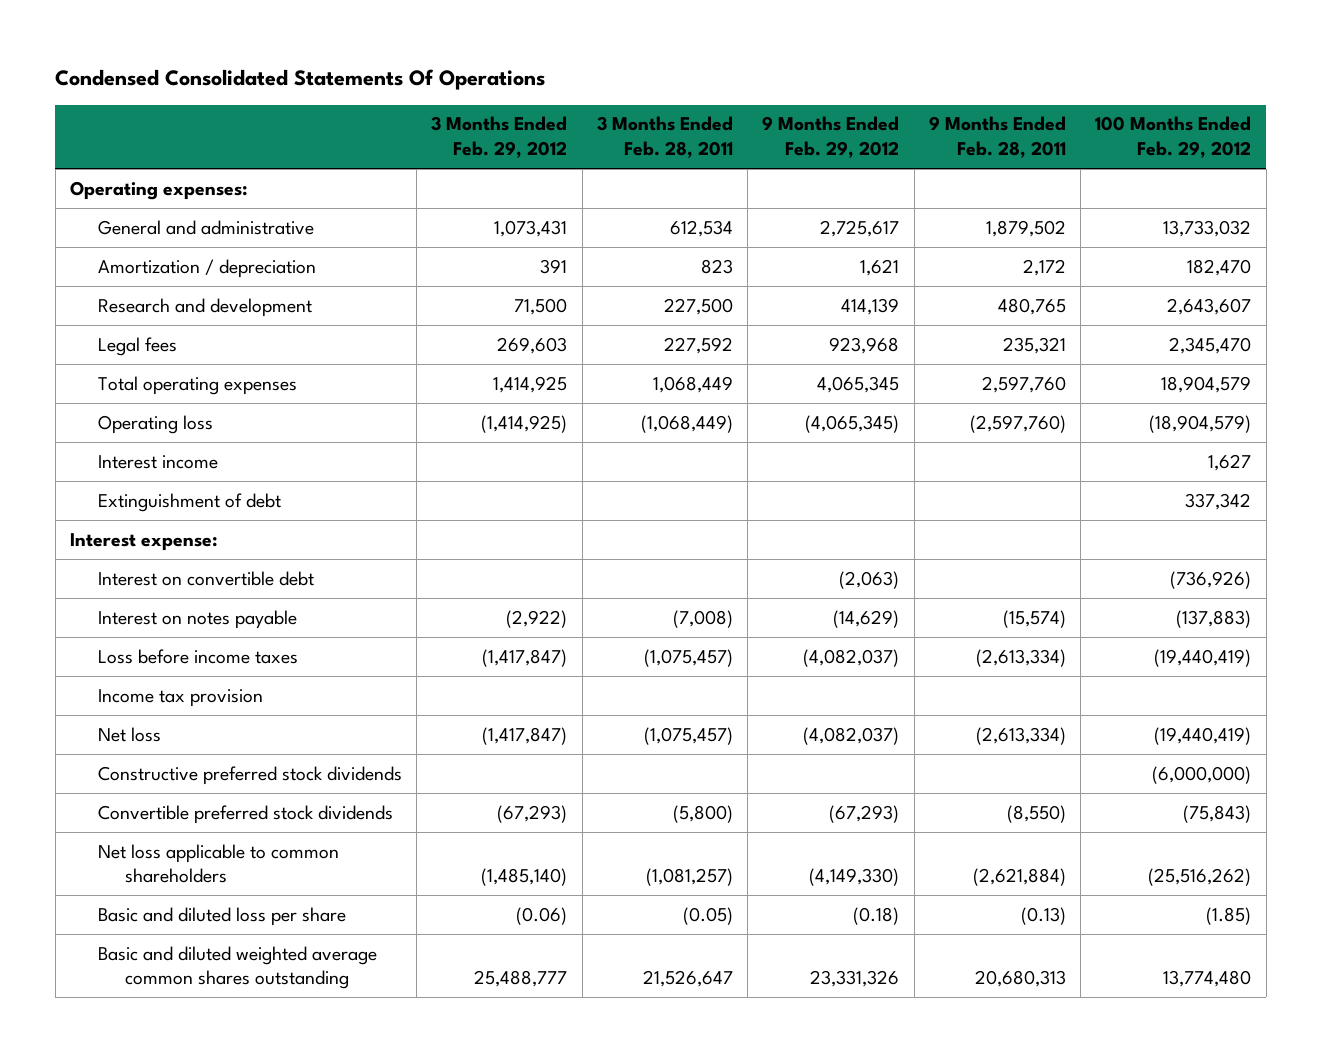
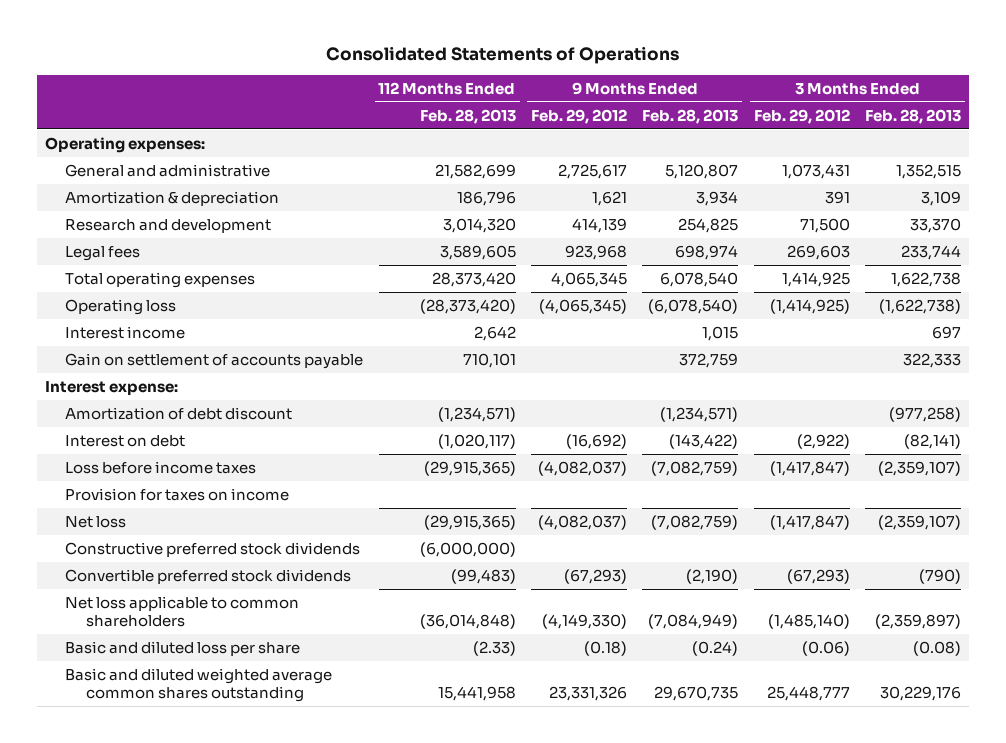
- Condensed Consolidated Statements Of Operations
+ Consolidated Statements of Operations
- | 3 Months Ended Feb. 29, 2012 | 3 Months Ended Feb. 28, 2011 | 9 Months Ended Feb. 29, 2012 | 9 Months Ended Feb. 28, 2011 | 100 Months Ended Feb. 29, 2012
+ | 112 Months Ended Feb. 28, 2013 | 9 Months Ended Feb. 29, 2012 | 9 Months Ended Feb. 28, 2013 | 3 Months Ended Feb. 29, 2012 | 3 Months Ended Feb. 28, 2013
- Amortization / depreciation | 391 | 823 | 1,621 | 2,172 | 182,470
+ Amortization & depreciation | 186,796 | 1,621 | 3,934 | 391 | 3,109
- Extinguishment of debt | | | | | 337,342
+ Gain on settlement of accounts payable | 710,101 | | 372,759 | | 322,333
- Interest on convertible debt | | | (2,063) | | (736,926)
- Interest on notes payable | (2,922) | (7,008) | (14,629) | (15,574) | (137,883)
+ Amortization of debt discount | (1,234,571) | | (1,234,571) | | (977,258)
+ Interest on debt | (1,020,117) | (16,692) | (143,422) | (2,922) | (82,141)
- Income tax provision
+ Provision for taxes on income
- Basic and diluted weighted average common shares outstanding | 25,488,777 | 21,526,647 | 23,331,326 | 20,680,313 | 13,774,480
+ Basic and diluted weighted average common shares outstanding | 15,441,958 | 23,331,326 | 29,670,735 | 25,448,777 | 30,229,176

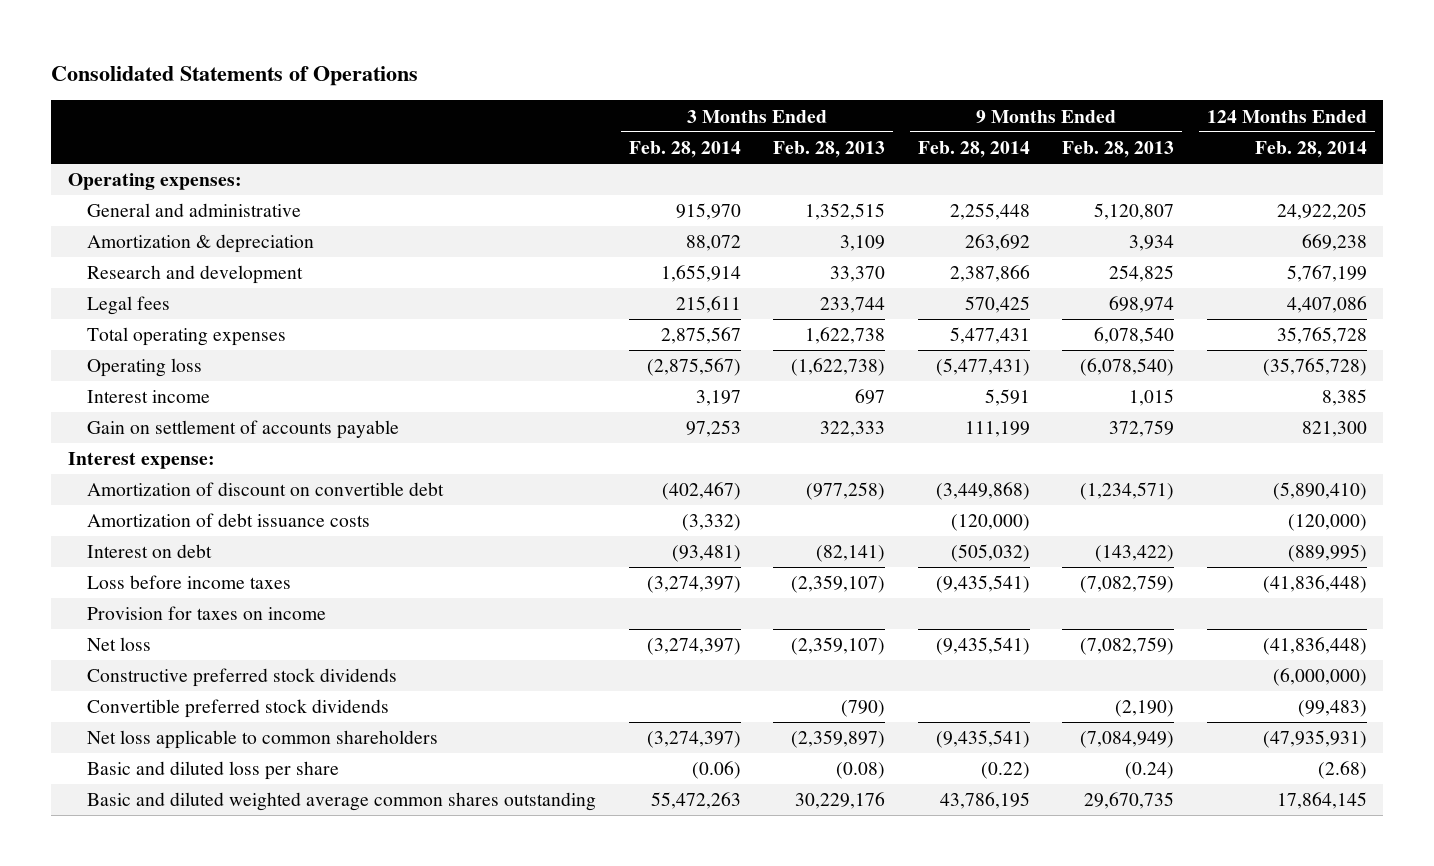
- | 112 Months Ended Feb. 28, 2013 | 9 Months Ended Feb. 29, 2012 | 9 Months Ended Feb. 28, 2013 | 3 Months Ended Feb. 29, 2012 | 3 Months Ended Feb. 28, 2013
+ | 3 Months Ended Feb. 28, 2014 | 3 Months Ended Feb. 28, 2013 | 9 Months Ended Feb. 28, 2014 | 9 Months Ended Feb. 28, 2013 | 124 Months Ended Feb. 28, 2014
- Amortization of debt discount | (1,234,571) | | (1,234,571) | | (977,258)
+ Amortization of discount on convertible debt | (402,467) | (977,258) | (3,449,868) | (1,234,571) | (5,890,410)
+ Amortization of debt issuance costs | (3,332) | | (120,000) | | (120,000)

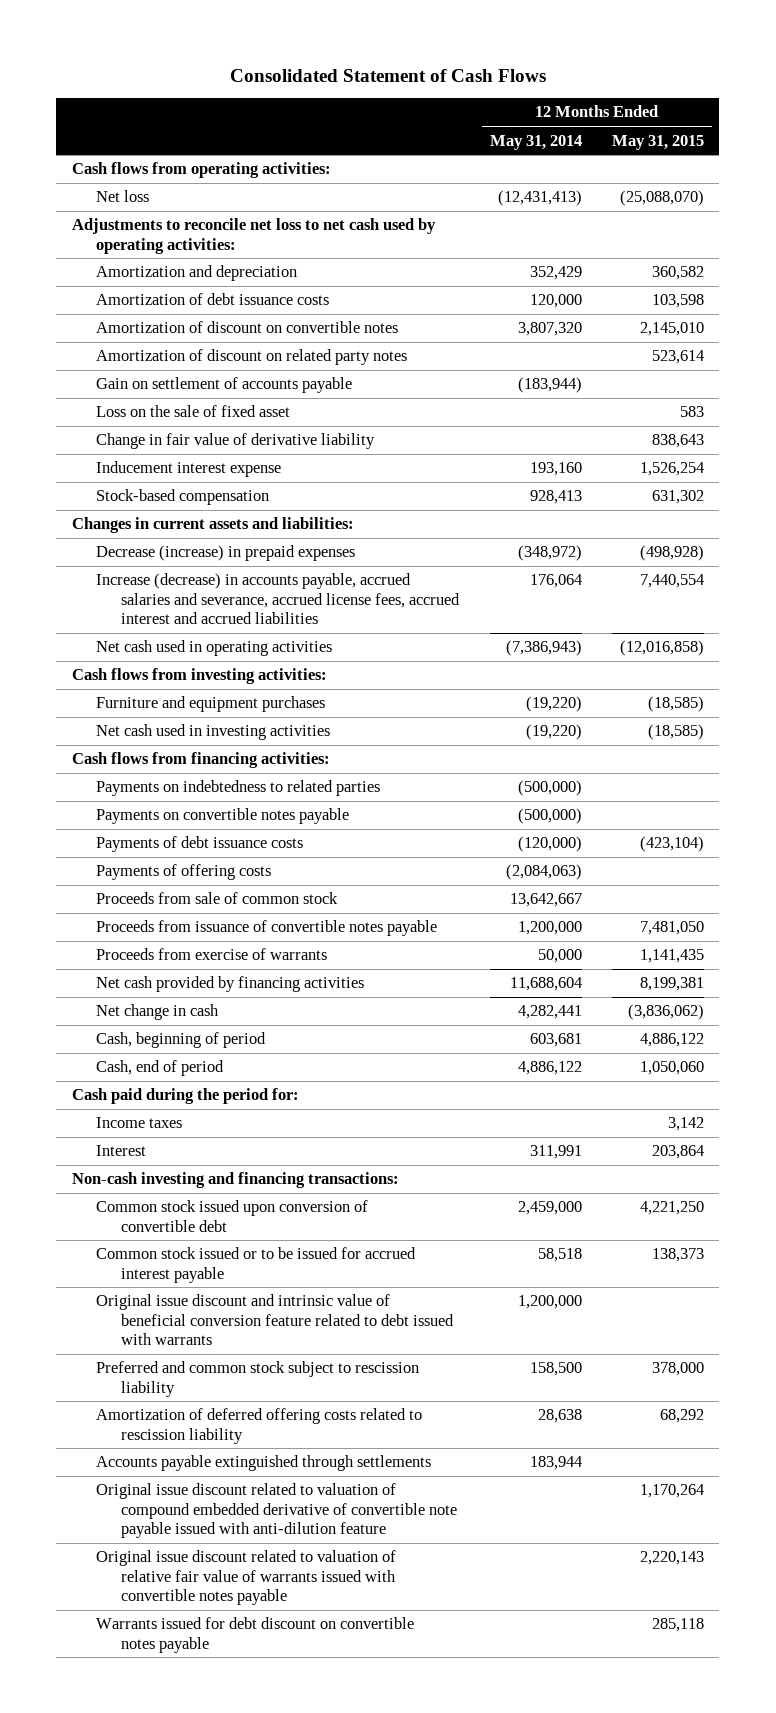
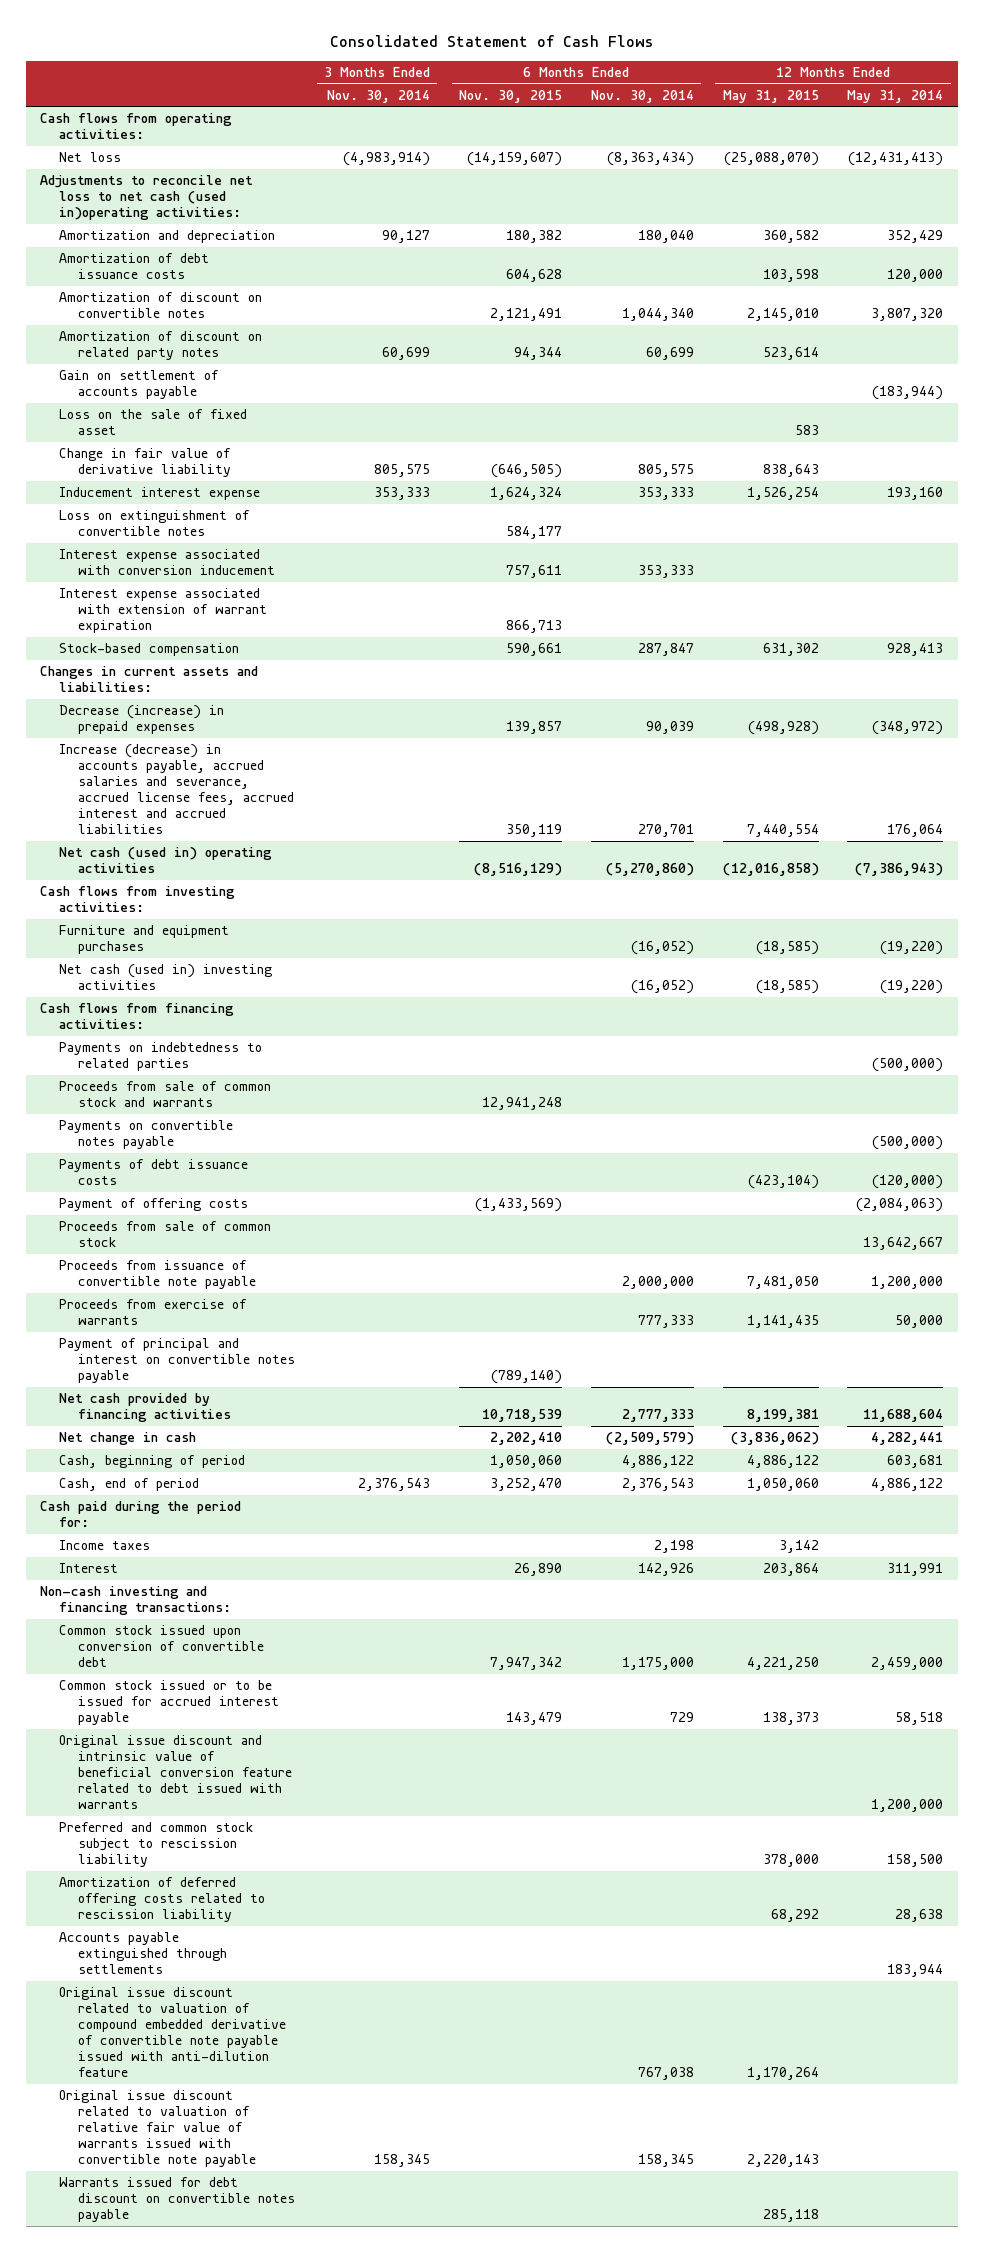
- | 12 Months Ended May 31, 2014 | 12 Months Ended May 31, 2015
+ | 3 Months Ended Nov. 30, 2014 | 6 Months Ended Nov. 30, 2015 | 6 Months Ended Nov. 30, 2014 | 12 Months Ended May 31, 2015 | 12 Months Ended May 31, 2014
- Adjustments to reconcile net loss to net cash used by operating activities:
+ Adjustments to reconcile net loss to net cash (used in)operating activities:
+ Loss on extinguishment of convertible notes | | 584,177 | | |
+ Interest expense associated with conversion inducement | | 757,611 | 353,333 | |
+ Interest expense associated with extension of warrant expiration | | 866,713 | | |
- Net cash used in operating activities | (7,386,943) | (12,016,858)
+ Net cash (used in) operating activities | | (8,516,129) | (5,270,860) | (12,016,858) | (7,386,943)
- Net cash used in investing activities | (19,220) | (18,585)
+ Net cash (used in) investing activities | | | (16,052) | (18,585) | (19,220)
+ Proceeds from sale of common stock and warrants | | 12,941,248 | | |
- Payments of offering costs | (2,084,063) |
+ Payment of offering costs | | (1,433,569) | | | (2,084,063)
- Proceeds from issuance of convertible notes payable | 1,200,000 | 7,481,050
+ Proceeds from issuance of convertible note payable | | | 2,000,000 | 7,481,050 | 1,200,000
+ Payment of principal and interest on convertible notes payable | | (789,140) | | |
- Original issue discount related to valuation of relative fair value of warrants issued with convertible notes payable | | 2,220,143
+ Original issue discount related to valuation of relative fair value of warrants issued with convertible note payable | 158,345 | | 158,345 | 2,220,143 |

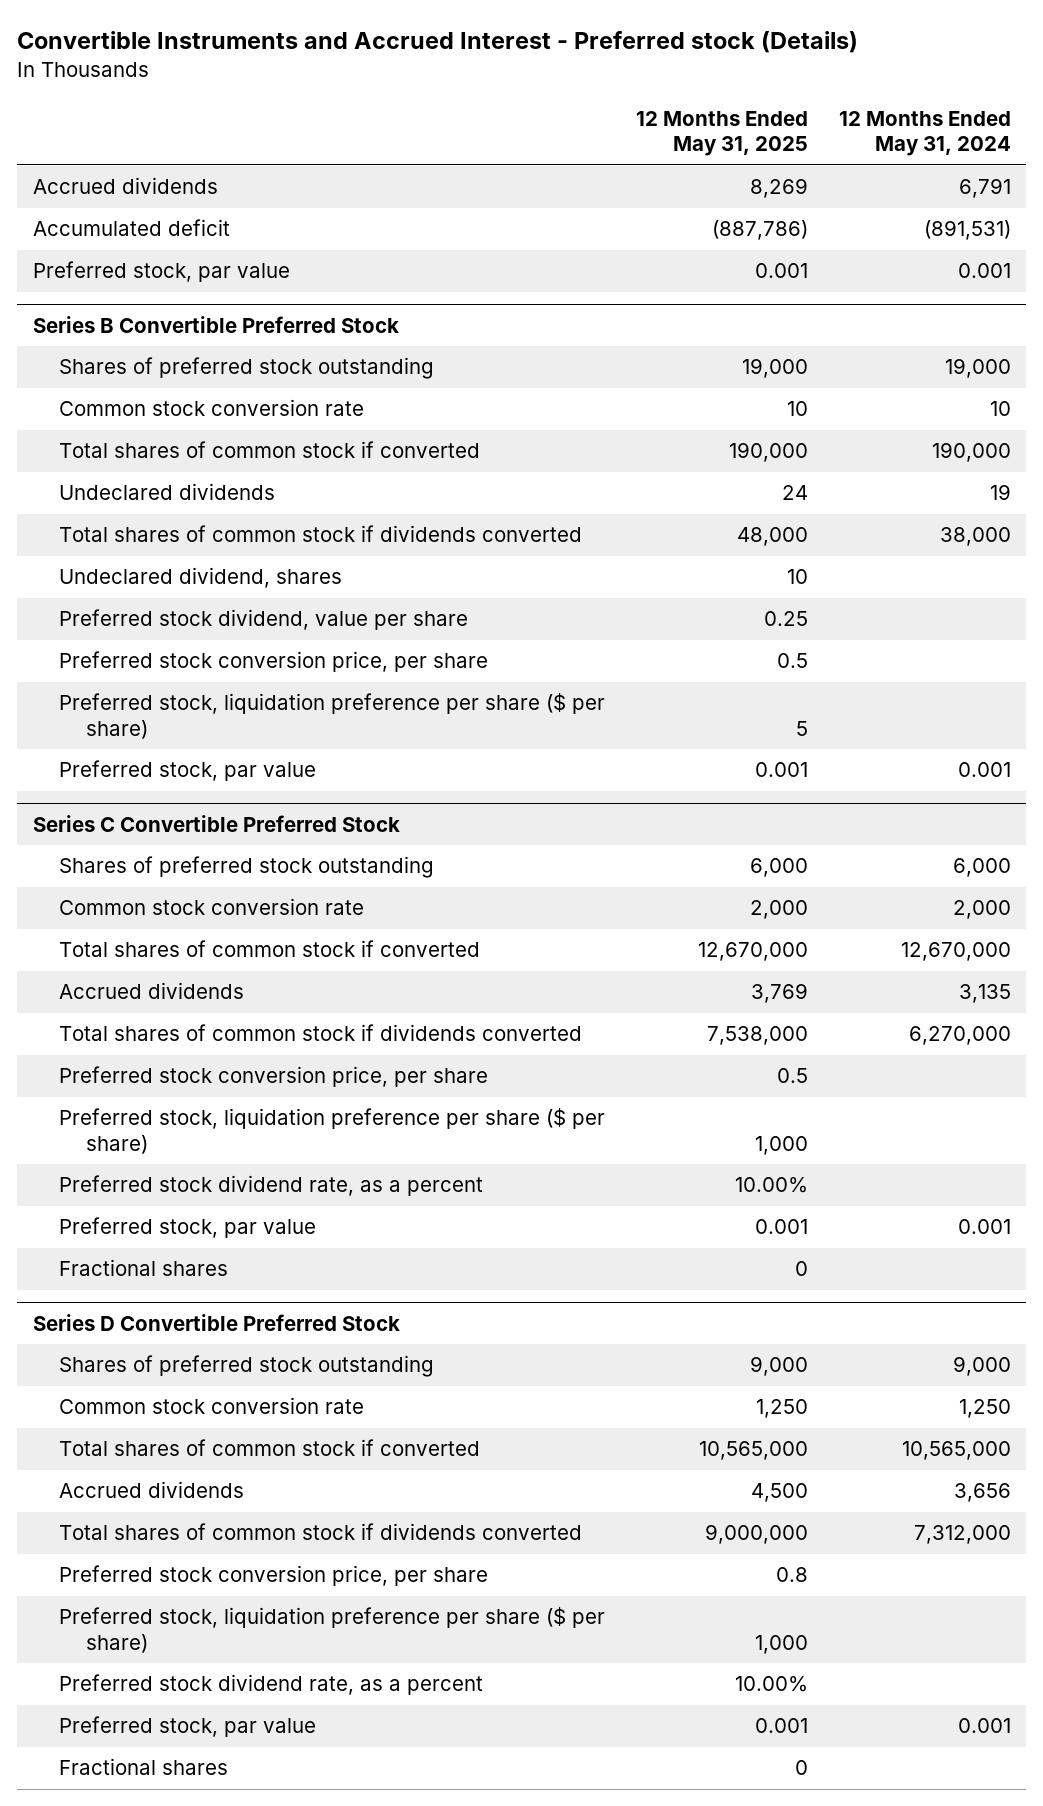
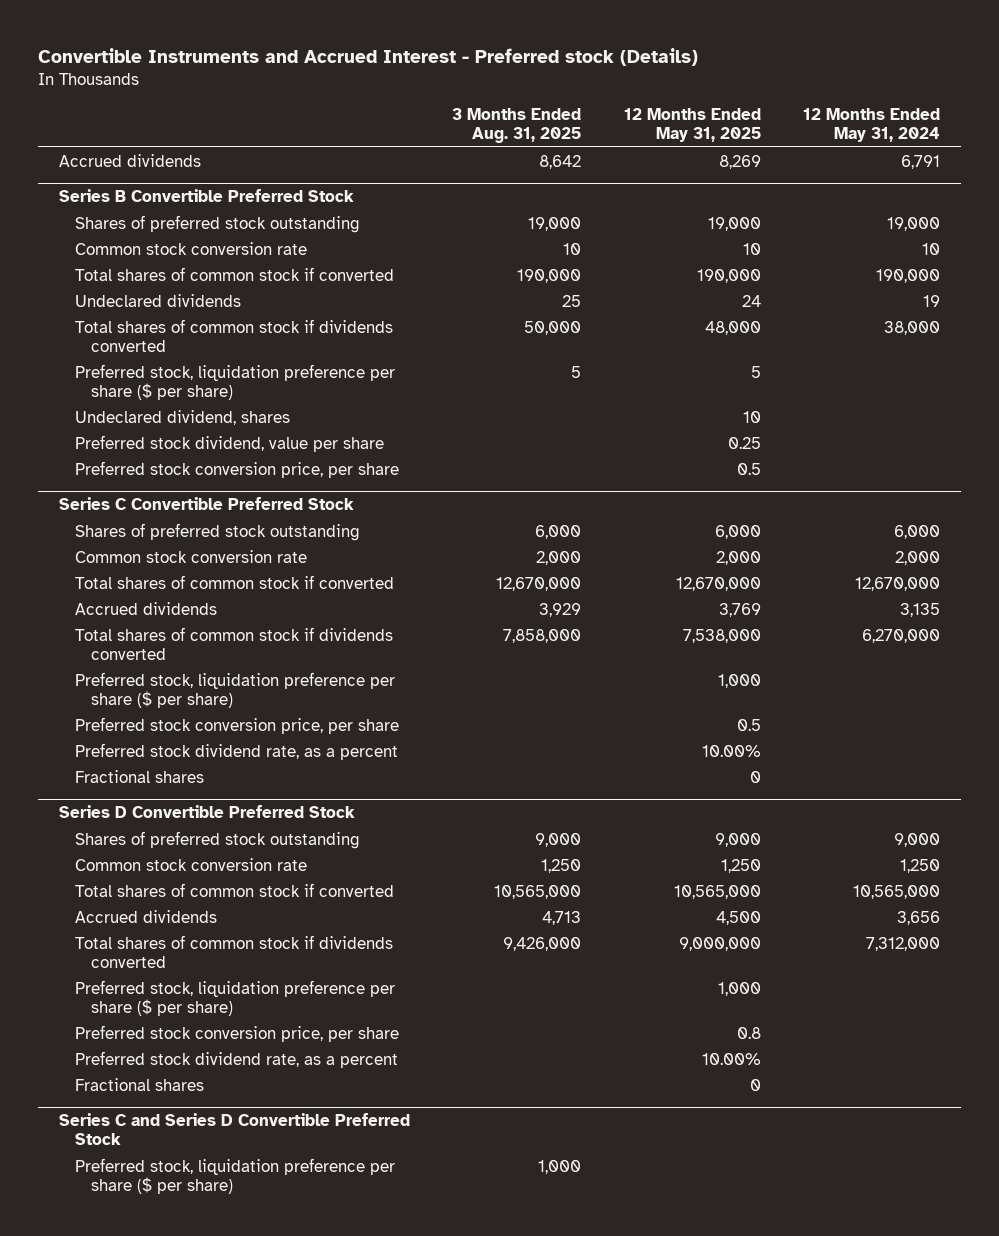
- | 12 Months Ended May 31, 2025 | 12 Months Ended May 31, 2024
+ | 3 Months Ended Aug. 31, 2025 | 12 Months Ended May 31, 2025 | 12 Months Ended May 31, 2024
- Accumulated deficit | (887,786) | (891,531)
- Preferred stock, par value | 0.001 | 0.001
@ Series B Convertible Preferred Stock
moved up: Preferred stock, liquidation preference per share ($ per share) | 5 | 5 |
- Preferred stock, par value | 0.001 | 0.001
@ Series C Convertible Preferred Stock
moved down: Preferred stock conversion price, per share | | 0.5 |
- Preferred stock, par value | 0.001 | 0.001
@ Series D Convertible Preferred Stock
moved down: Preferred stock conversion price, per share | | 0.8 |
- Preferred stock, par value | 0.001 | 0.001
+ Series C and Series D Convertible Preferred Stock
+ Preferred stock, liquidation preference per share ($ per share) | 1,000 | |

